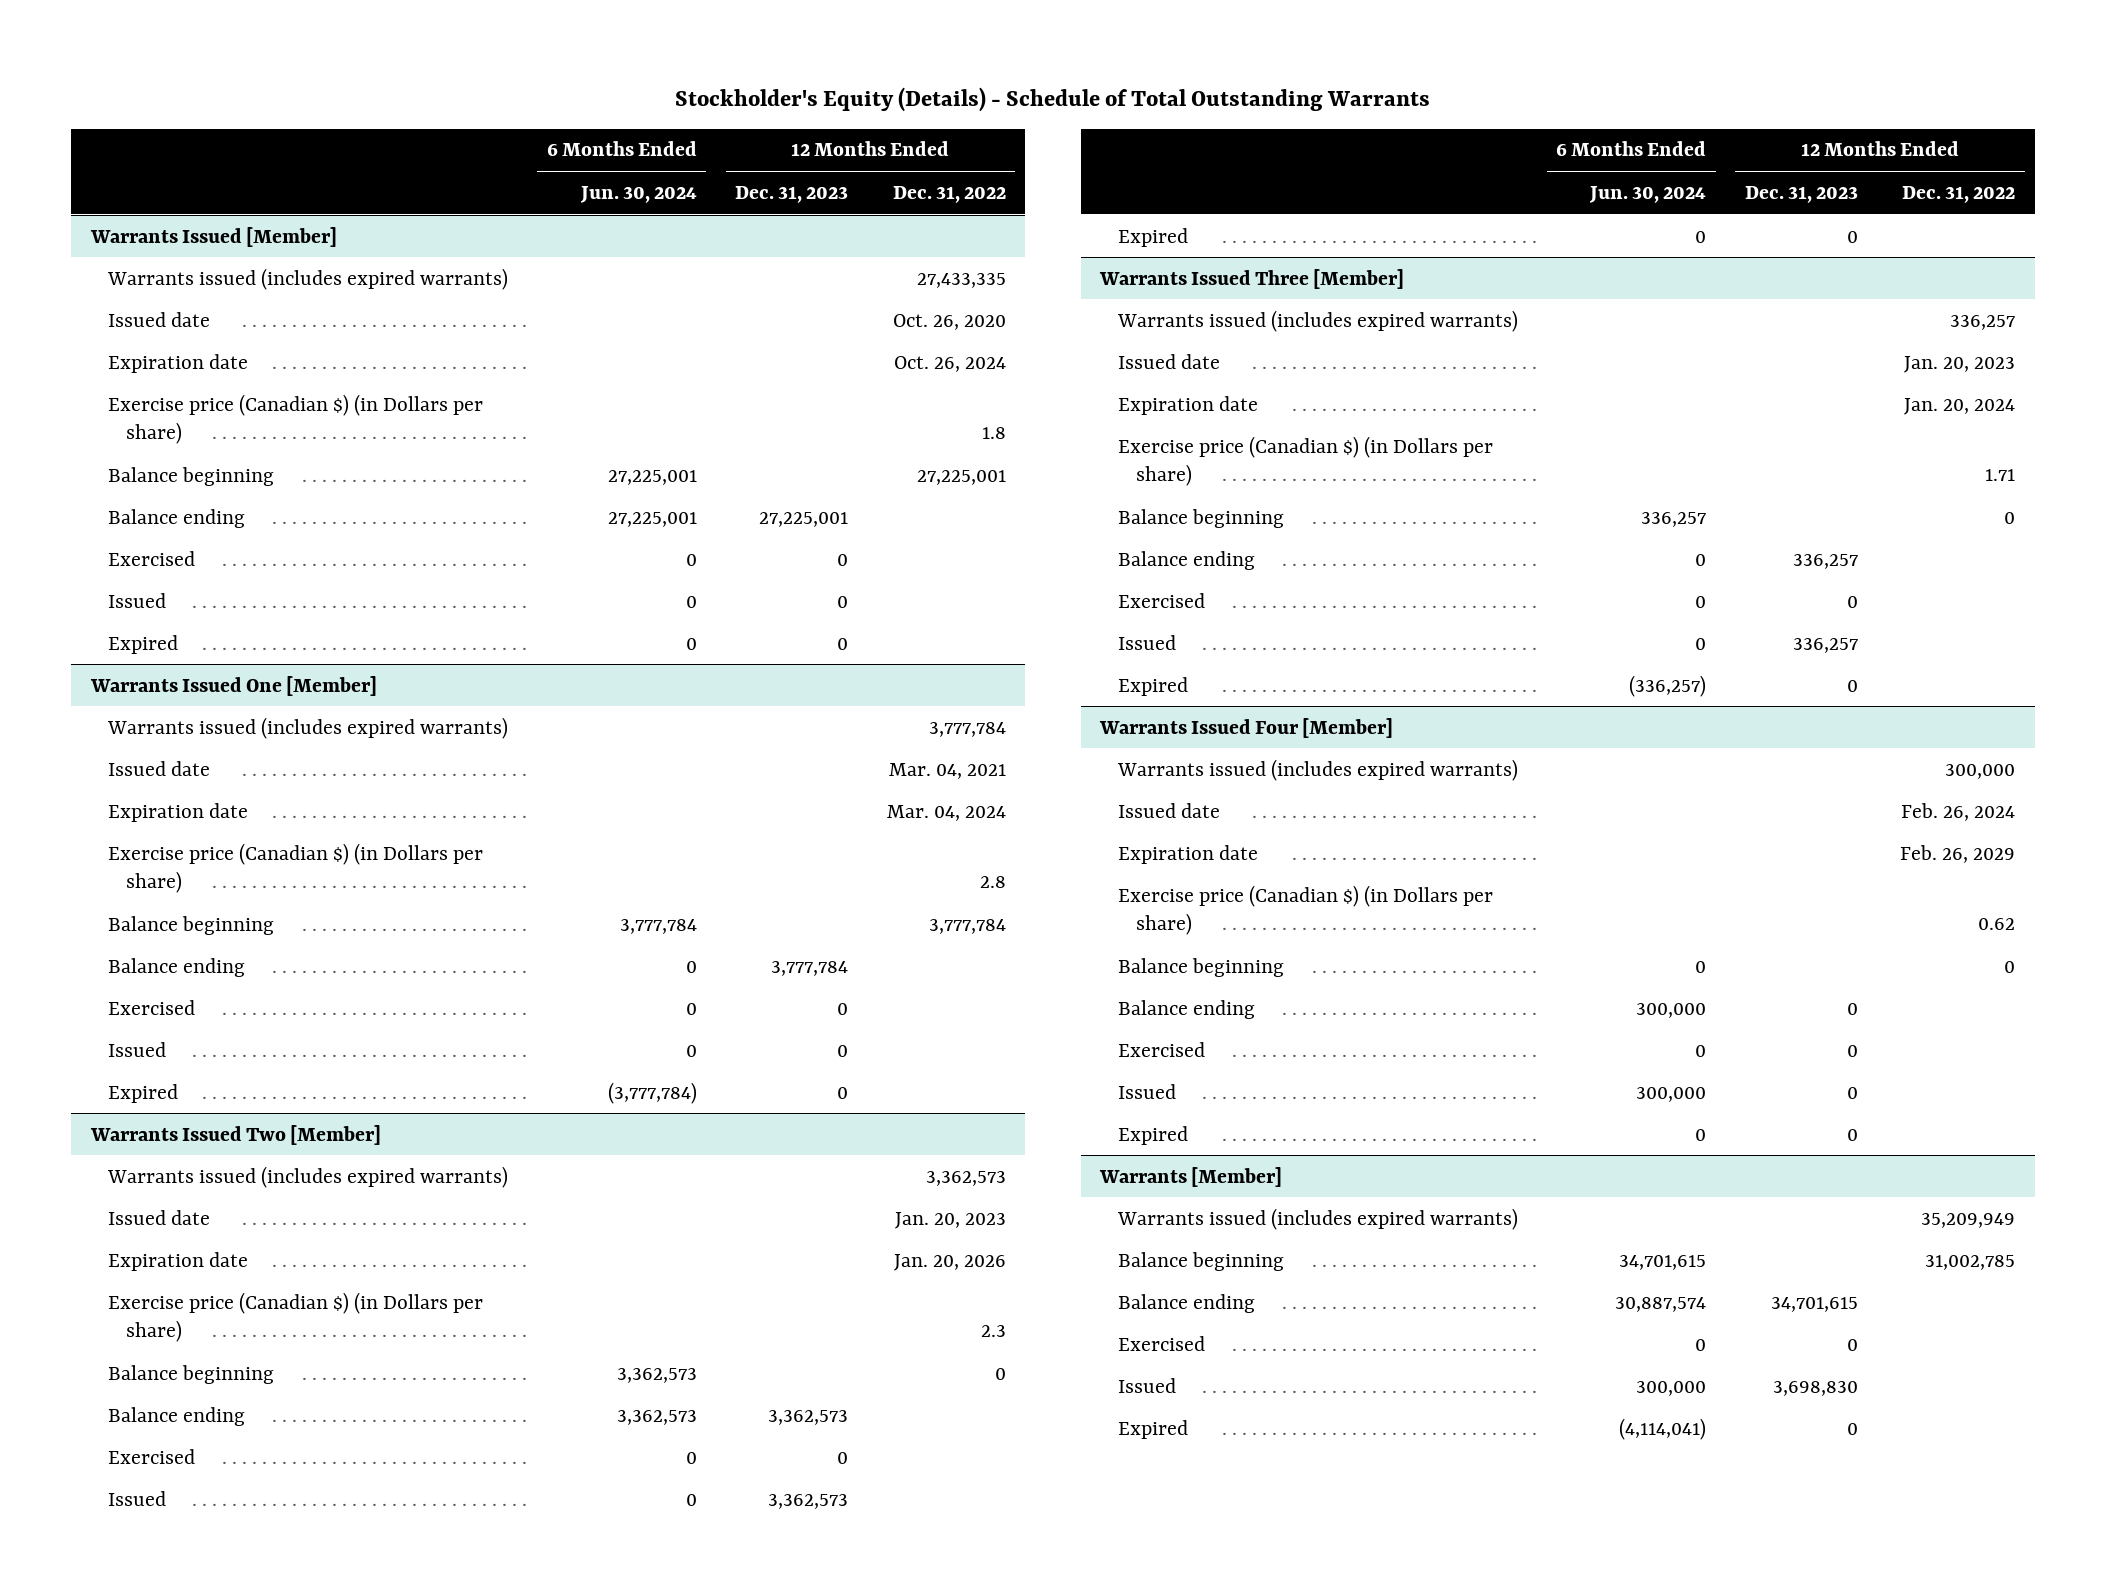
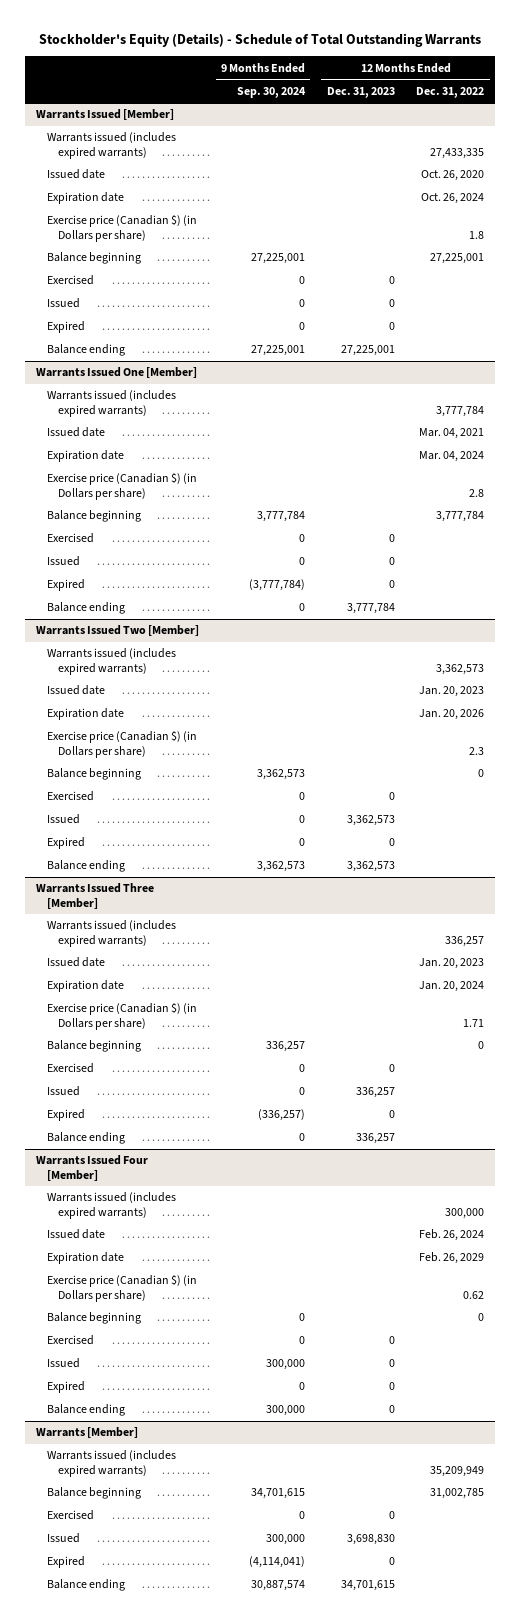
- | 6 Months Ended Jun. 30, 2024 | 12 Months Ended Dec. 31, 2023 | 12 Months Ended Dec. 31, 2022
+ | 9 Months Ended Sep. 30, 2024 | 12 Months Ended Dec. 31, 2023 | 12 Months Ended Dec. 31, 2022
@ Warrants Issued [Member]
moved down: Balance ending | 27,225,001 | 27,225,001 |
@ Warrants Issued One [Member]
moved down: Balance ending | 0 | 3,777,784 |
@ Warrants Issued Two [Member]
moved down: Balance ending | 3,362,573 | 3,362,573 |
@ Warrants Issued Three [Member]
moved down: Balance ending | 0 | 336,257 |
@ Warrants Issued Four [Member]
moved down: Balance ending | 300,000 | 0 |
@ Warrants [Member]
moved down: Balance ending | 30,887,574 | 34,701,615 |

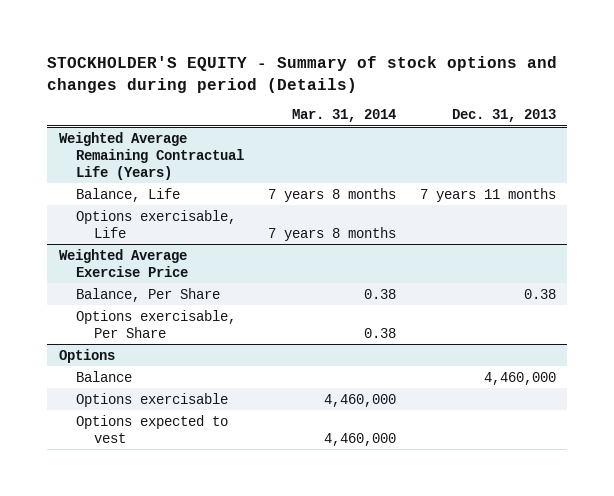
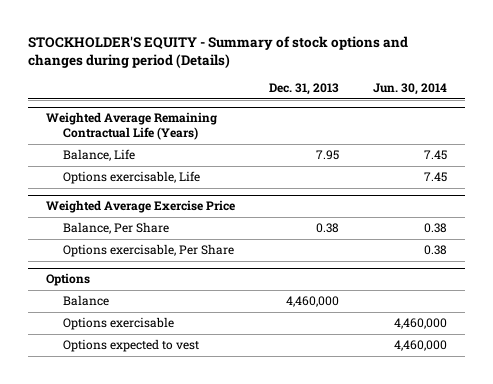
- | Mar. 31, 2014 | Dec. 31, 2013
+ | Dec. 31, 2013 | Jun. 30, 2014
@ Weighted Average Remaining Contractual Life (Years)
- Balance, Life | 7 years 8 months | 7 years 11 months
+ Balance, Life | 7.95 | 7.45

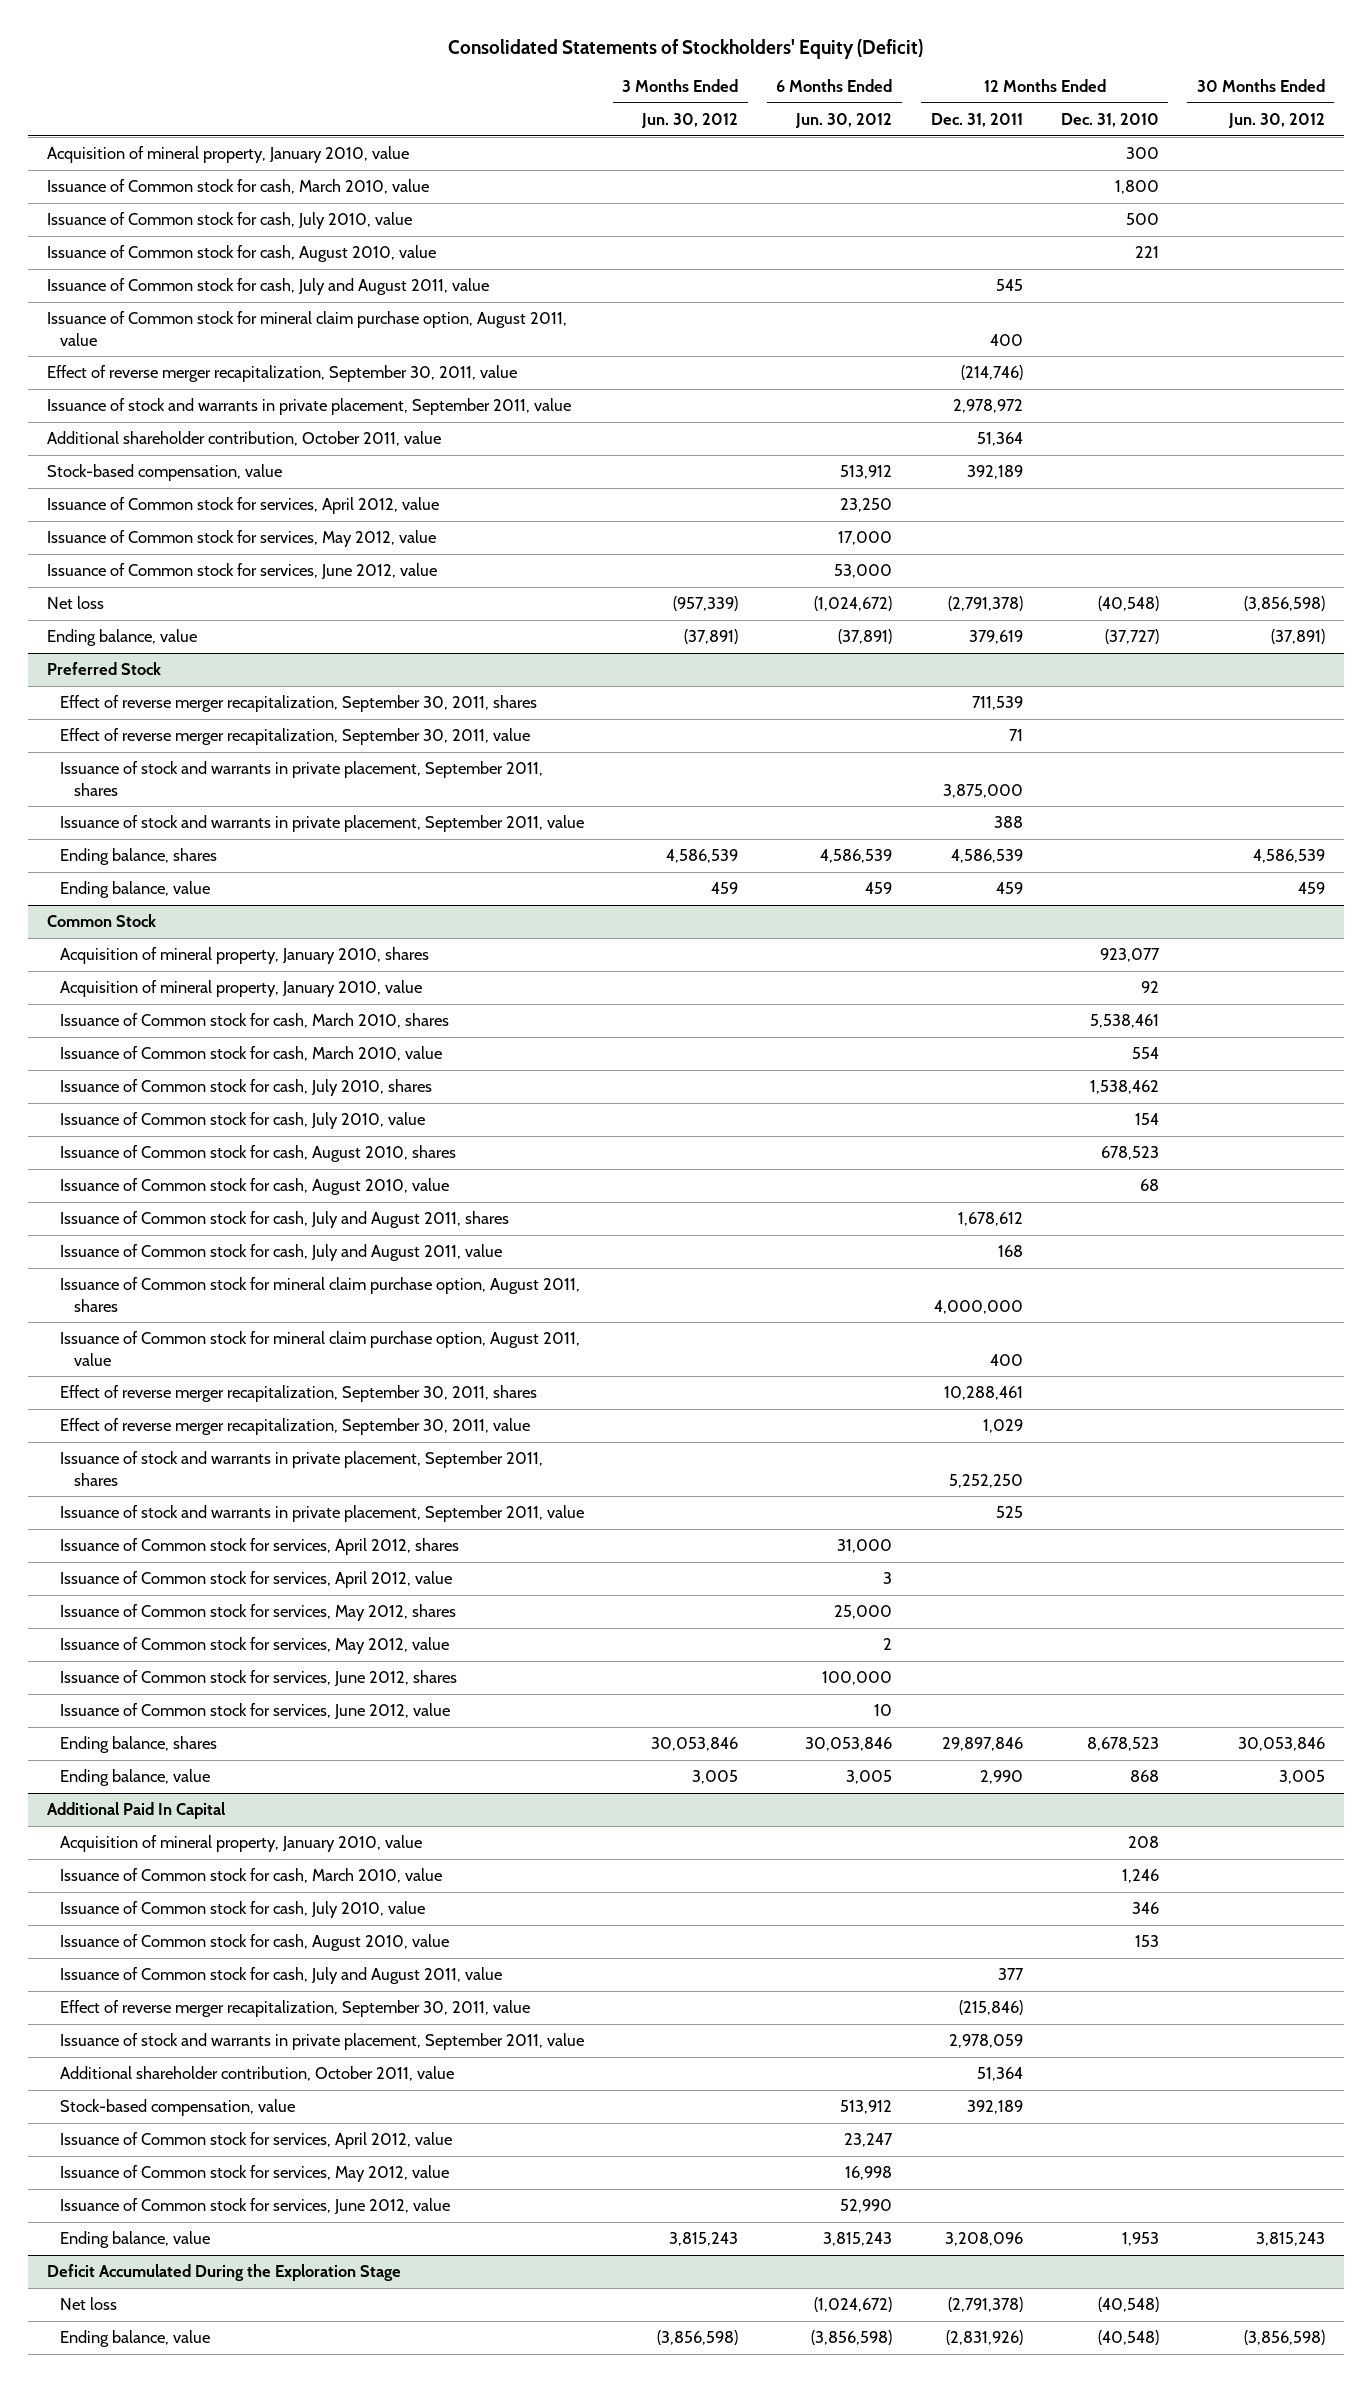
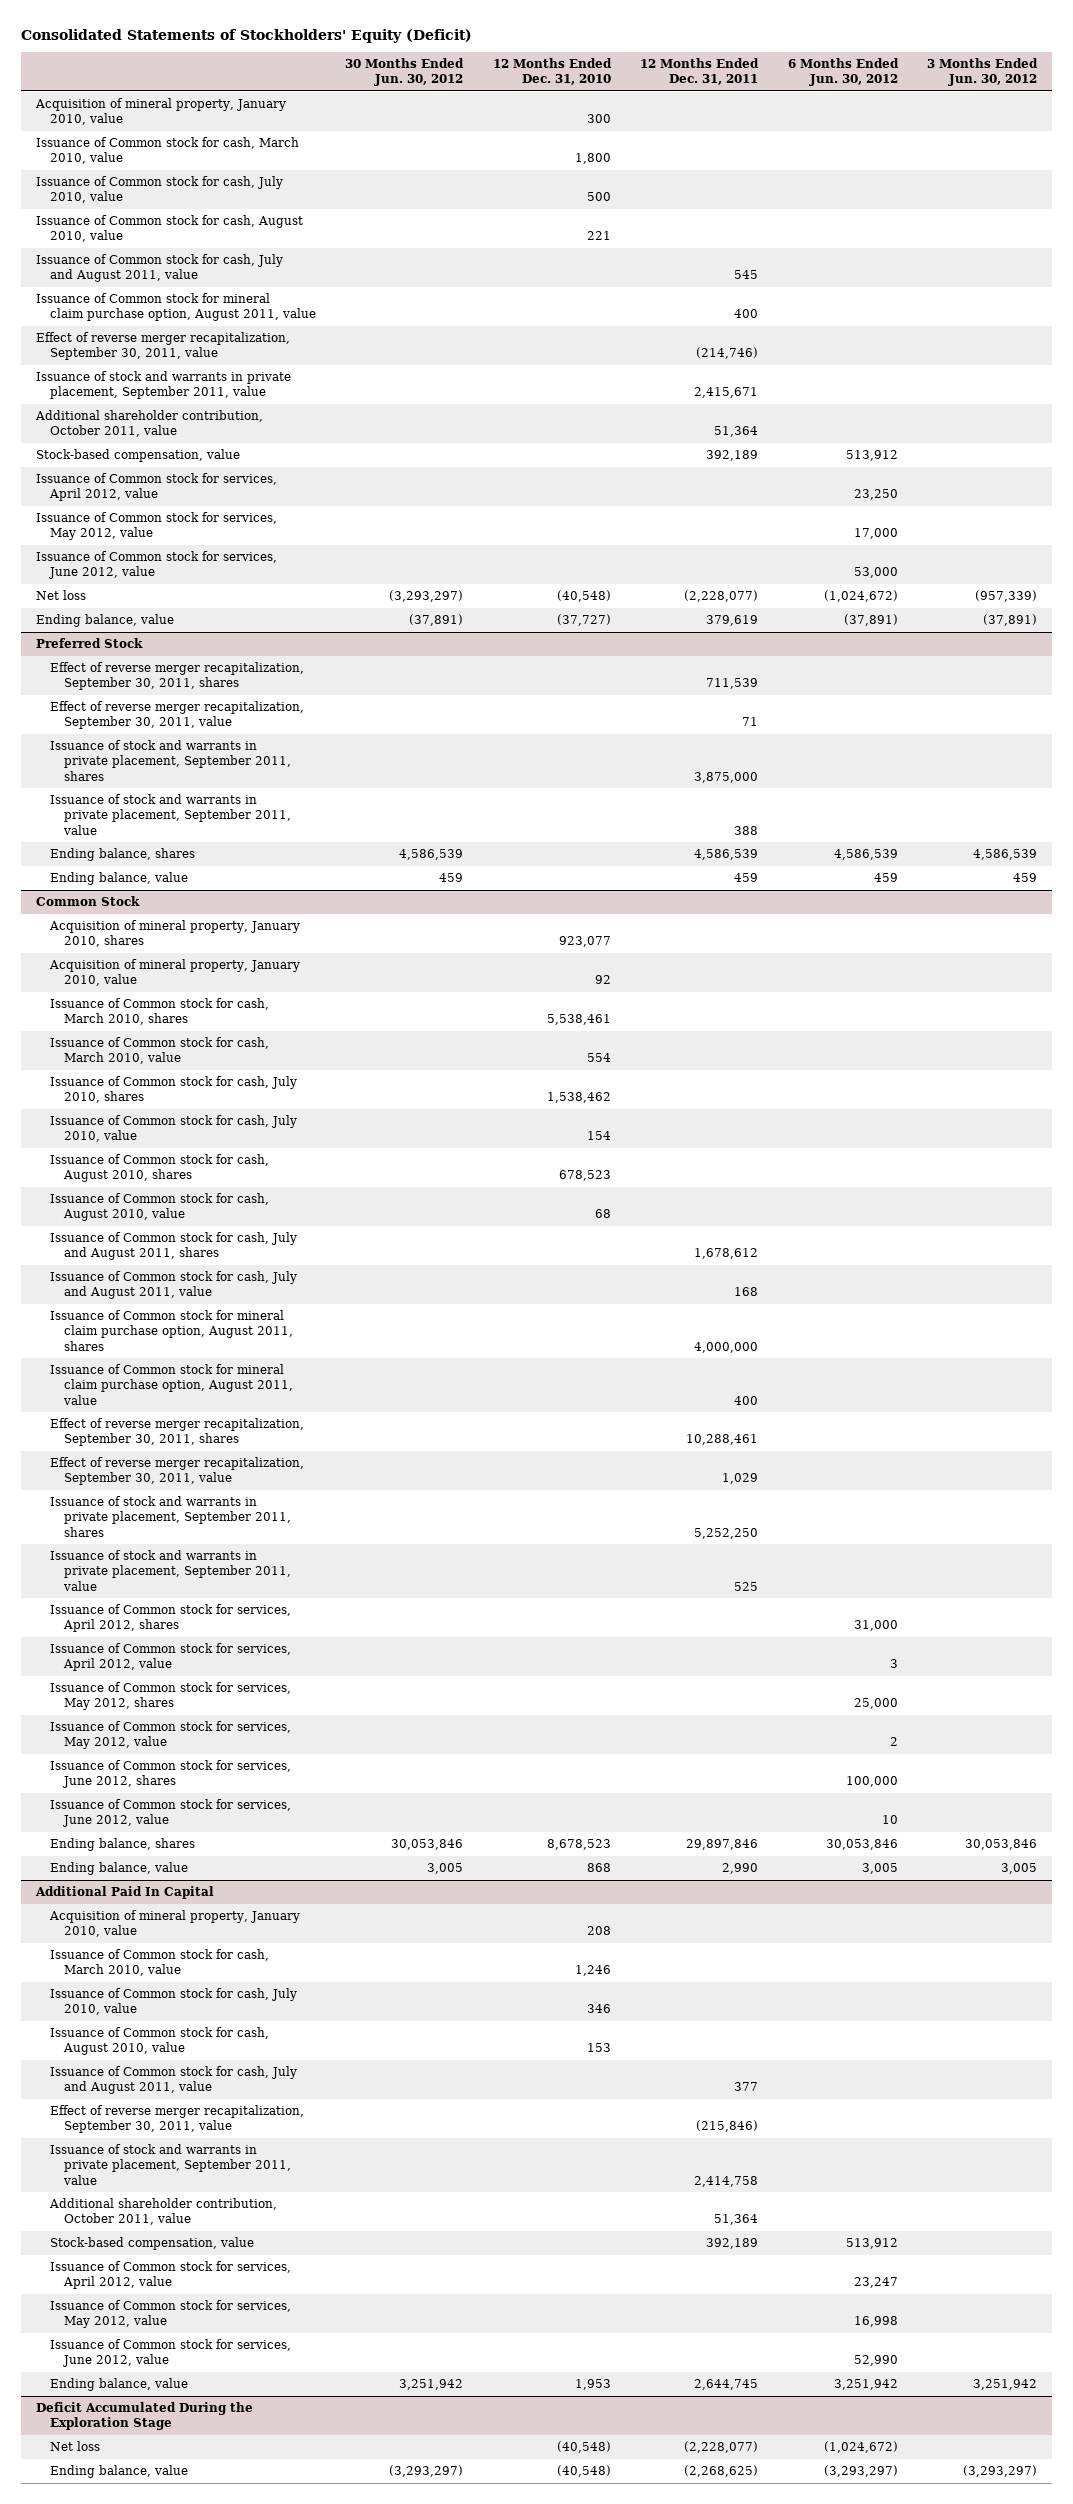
- | 3 Months Ended Jun. 30, 2012 | 6 Months Ended Jun. 30, 2012 | 12 Months Ended Dec. 31, 2011 | 12 Months Ended Dec. 31, 2010 | 30 Months Ended Jun. 30, 2012
+ | 30 Months Ended Jun. 30, 2012 | 12 Months Ended Dec. 31, 2010 | 12 Months Ended Dec. 31, 2011 | 6 Months Ended Jun. 30, 2012 | 3 Months Ended Jun. 30, 2012
- Issuance of stock and warrants in private placement, September 2011, value | | | 2,978,972 | |
+ Issuance of stock and warrants in private placement, September 2011, value | | | 2,415,671 | |
- Net loss | (957,339) | (1,024,672) | (2,791,378) | (40,548) | (3,856,598)
+ Net loss | (3,293,297) | (40,548) | (2,228,077) | (1,024,672) | (957,339)
@ Additional Paid In Capital
- Issuance of stock and warrants in private placement, September 2011, value | | | 2,978,059 | |
+ Issuance of stock and warrants in private placement, September 2011, value | | | 2,414,758 | |
- Ending balance, value | 3,815,243 | 3,815,243 | 3,208,096 | 1,953 | 3,815,243
+ Ending balance, value | 3,251,942 | 1,953 | 2,644,745 | 3,251,942 | 3,251,942
@ Deficit Accumulated During the Exploration Stage
- Net loss | | (1,024,672) | (2,791,378) | (40,548) |
- Ending balance, value | (3,856,598) | (3,856,598) | (2,831,926) | (40,548) | (3,856,598)
+ Net loss | | (40,548) | (2,228,077) | (1,024,672) |
+ Ending balance, value | (3,293,297) | (40,548) | (2,268,625) | (3,293,297) | (3,293,297)

